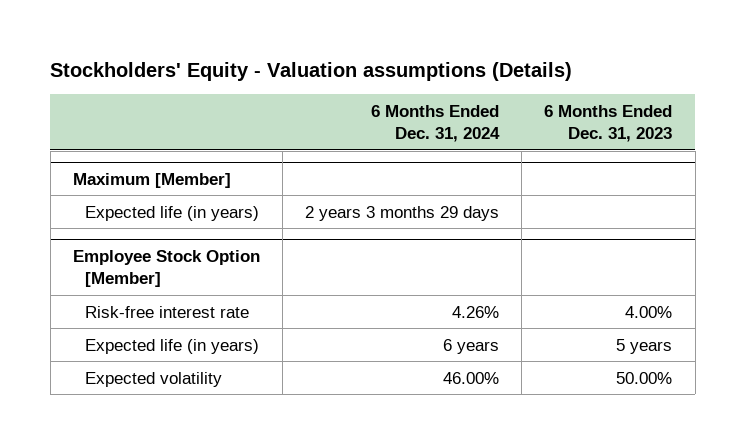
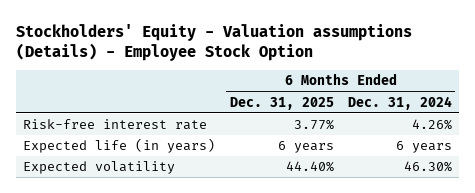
- Stockholders' Equity - Valuation assumptions (Details)
+ Stockholders' Equity - Valuation assumptions (Details) - Employee Stock Option
- | 6 Months Ended Dec. 31, 2024 | 6 Months Ended Dec. 31, 2023
+ | 6 Months Ended Dec. 31, 2025 | 6 Months Ended Dec. 31, 2024
- Maximum [Member]
- Expected life (in years) | 2 years 3 months 29 days |
- Employee Stock Option [Member]
- Expected volatility | 46.00% | 50.00%
+ Expected volatility | 44.40% | 46.30%

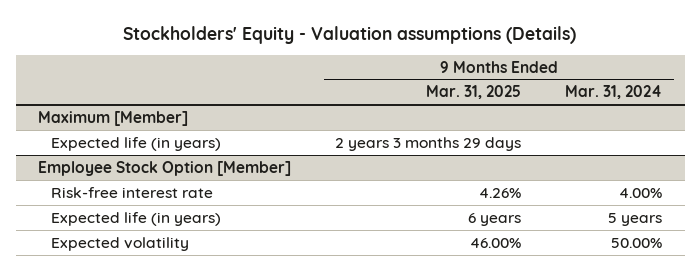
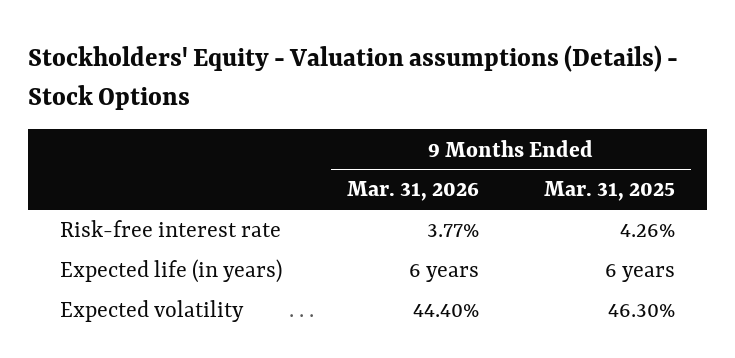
- Stockholders' Equity - Valuation assumptions (Details)
+ Stockholders' Equity - Valuation assumptions (Details) - Stock Options
- | 9 Months Ended Mar. 31, 2025 | 9 Months Ended Mar. 31, 2024
+ | 9 Months Ended Mar. 31, 2026 | 9 Months Ended Mar. 31, 2025
- Maximum [Member]
- Expected life (in years) | 2 years 3 months 29 days |
- Employee Stock Option [Member]
- Expected volatility | 46.00% | 50.00%
+ Expected volatility | 44.40% | 46.30%

